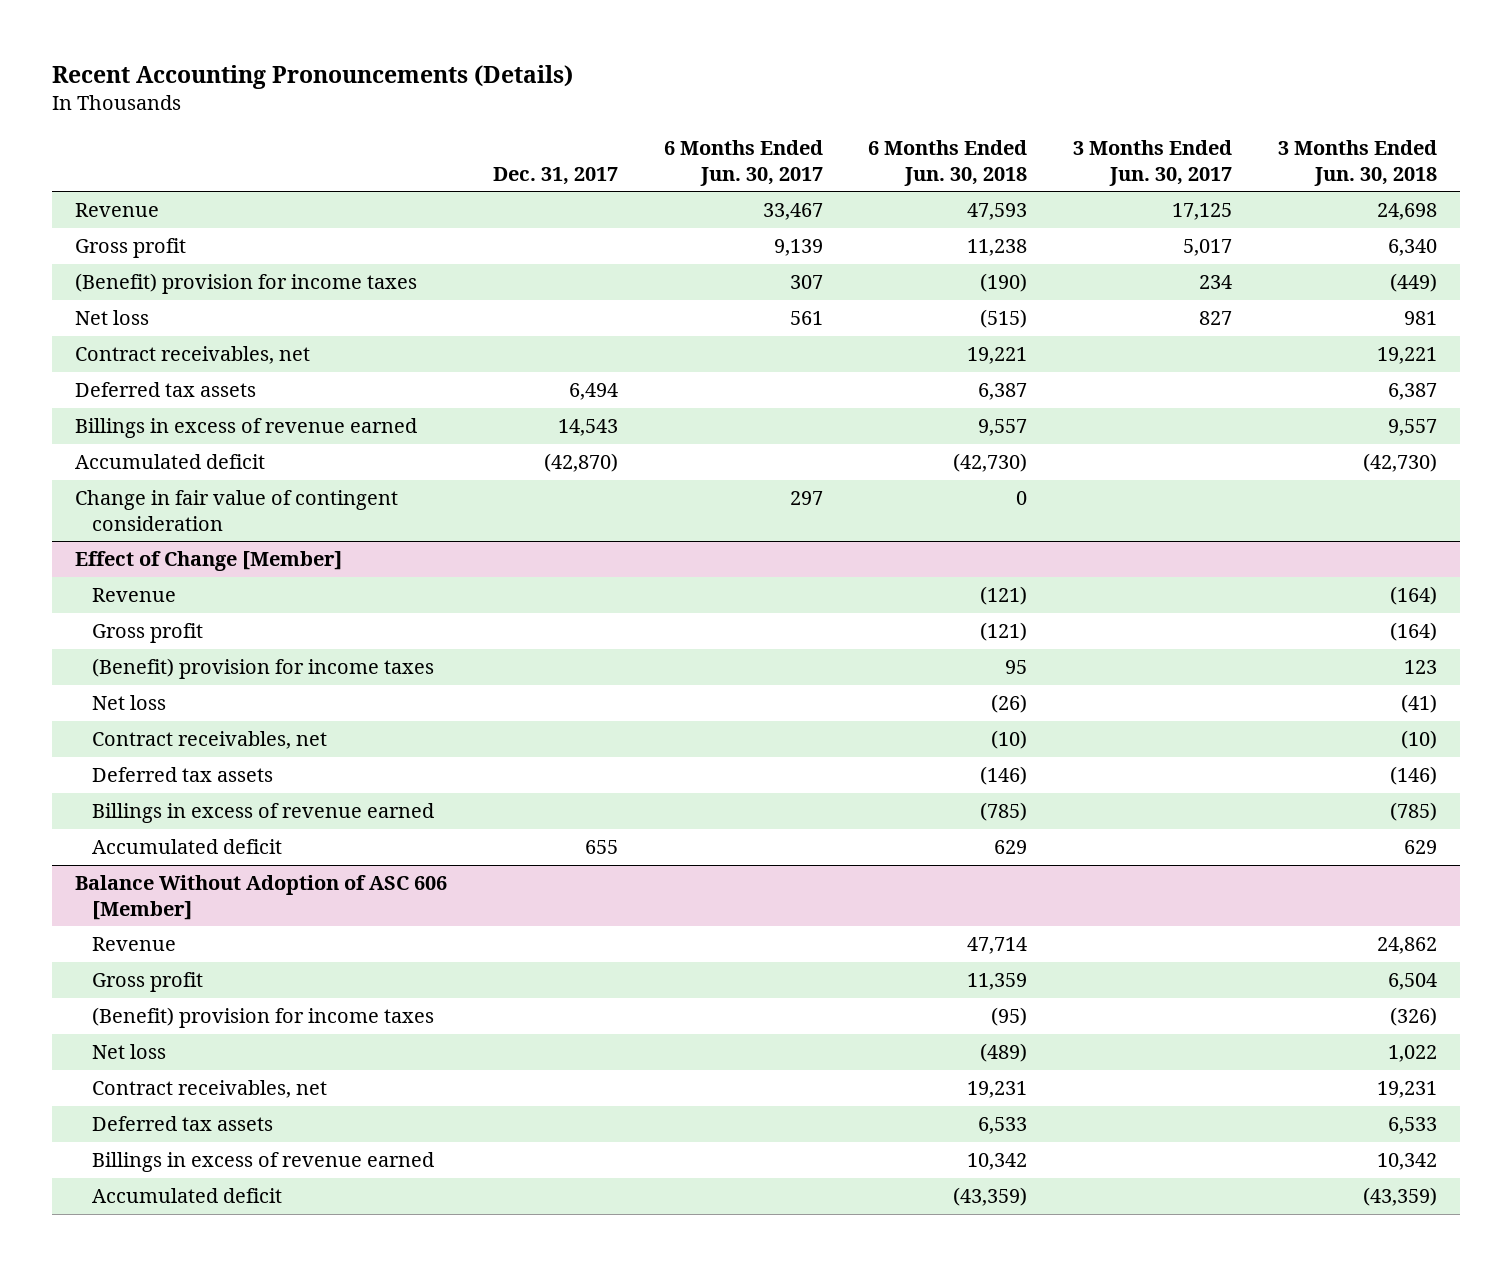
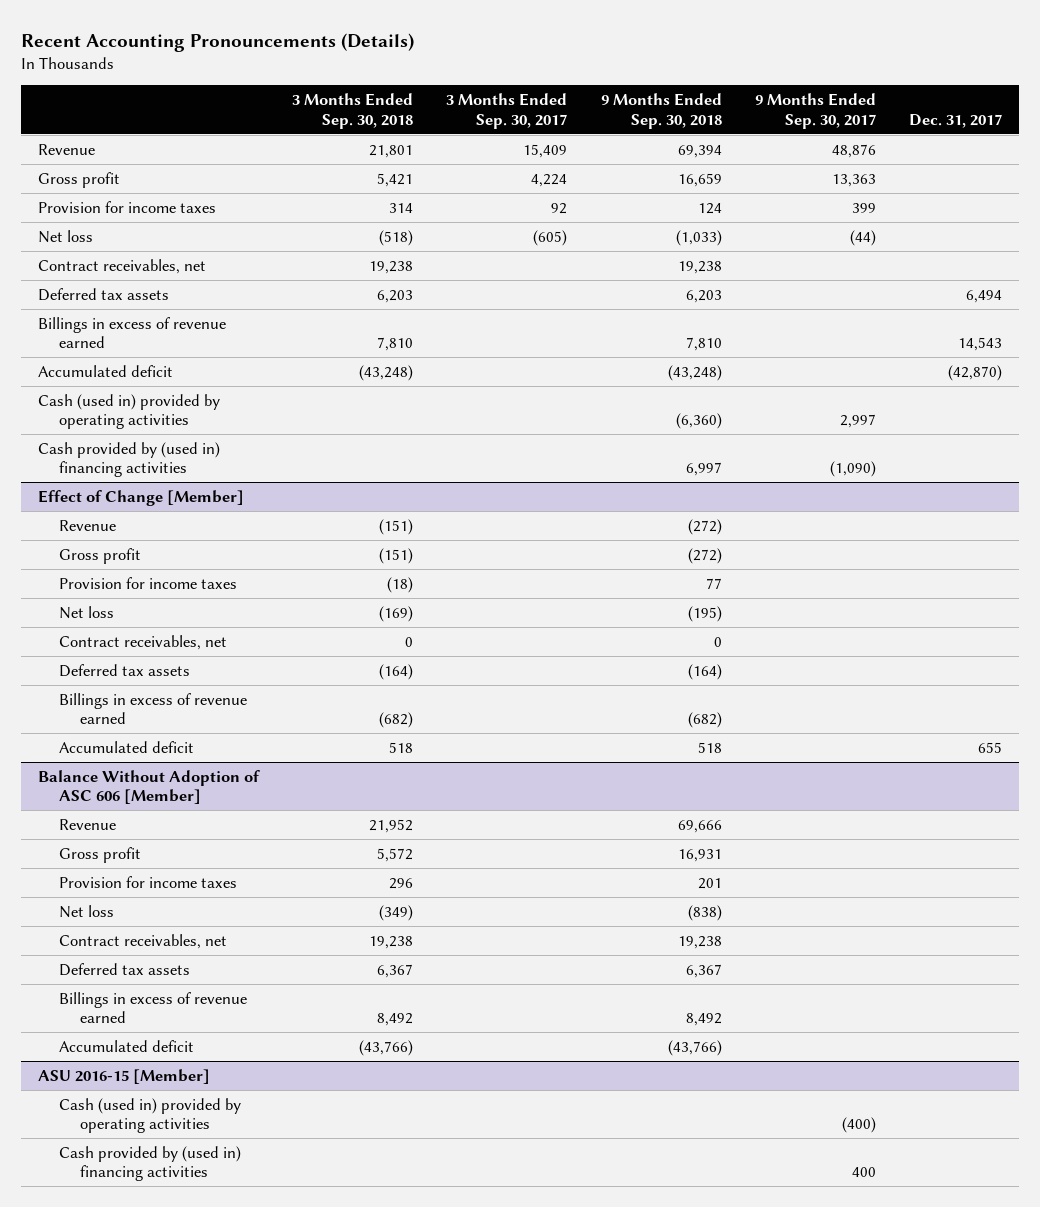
- | Dec. 31, 2017 | 6 Months Ended Jun. 30, 2017 | 6 Months Ended Jun. 30, 2018 | 3 Months Ended Jun. 30, 2017 | 3 Months Ended Jun. 30, 2018
+ | 3 Months Ended Sep. 30, 2018 | 3 Months Ended Sep. 30, 2017 | 9 Months Ended Sep. 30, 2018 | 9 Months Ended Sep. 30, 2017 | Dec. 31, 2017
- (Benefit) provision for income taxes | | 307 | (190) | 234 | (449)
+ Provision for income taxes | 314 | 92 | 124 | 399 |
- Change in fair value of contingent consideration | | 297 | 0 | |
+ Cash (used in) provided by operating activities | | | (6,360) | 2,997 |
+ Cash provided by (used in) financing activities | | | 6,997 | (1,090) |
@ Effect of Change [Member]
- (Benefit) provision for income taxes | | | 95 | | 123
+ Provision for income taxes | (18) | | 77 | |
@ Balance Without Adoption of ASC 606 [Member]
- (Benefit) provision for income taxes | | | (95) | | (326)
+ Provision for income taxes | 296 | | 201 | |
+ ASU 2016-15 [Member]
+ Cash (used in) provided by operating activities | | | | (400) |
+ Cash provided by (used in) financing activities | | | | 400 |

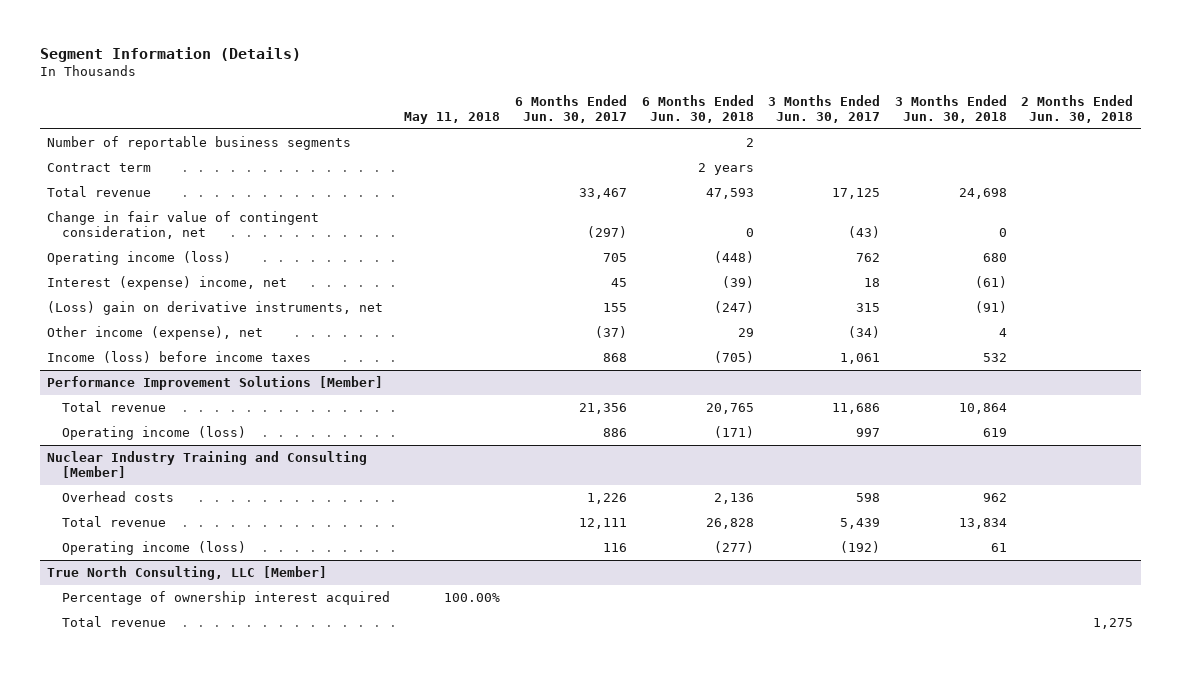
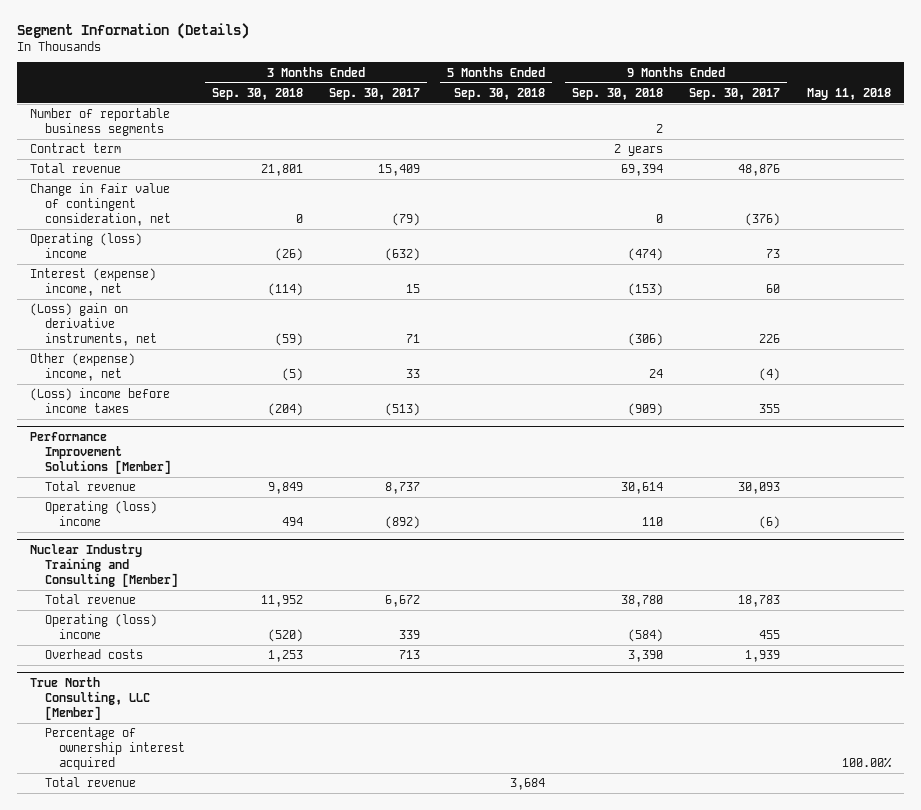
- | May 11, 2018 | 6 Months Ended Jun. 30, 2017 | 6 Months Ended Jun. 30, 2018 | 3 Months Ended Jun. 30, 2017 | 3 Months Ended Jun. 30, 2018 | 2 Months Ended Jun. 30, 2018
+ | 3 Months Ended Sep. 30, 2018 | 3 Months Ended Sep. 30, 2017 | 5 Months Ended Sep. 30, 2018 | 9 Months Ended Sep. 30, 2018 | 9 Months Ended Sep. 30, 2017 | May 11, 2018
- Operating income (loss) | | 705 | (448) | 762 | 680 |
+ Operating (loss) income | (26) | (632) | | (474) | 73 |
- Other income (expense), net | | (37) | 29 | (34) | 4 |
- Income (loss) before income taxes | | 868 | (705) | 1,061 | 532 |
+ Other (expense) income, net | (5) | 33 | | 24 | (4) |
+ (Loss) income before income taxes | (204) | (513) | | (909) | 355 |
@ Performance Improvement Solutions [Member]
- Operating income (loss) | | 886 | (171) | 997 | 619 |
+ Operating (loss) income | 494 | (892) | | 110 | (6) |
@ Nuclear Industry Training and Consulting [Member]
- Operating income (loss) | | 116 | (277) | (192) | 61 |
+ Operating (loss) income | (520) | 339 | | (584) | 455 |
moved down: Overhead costs | 1,253 | 713 | | 3,390 | 1,939 |

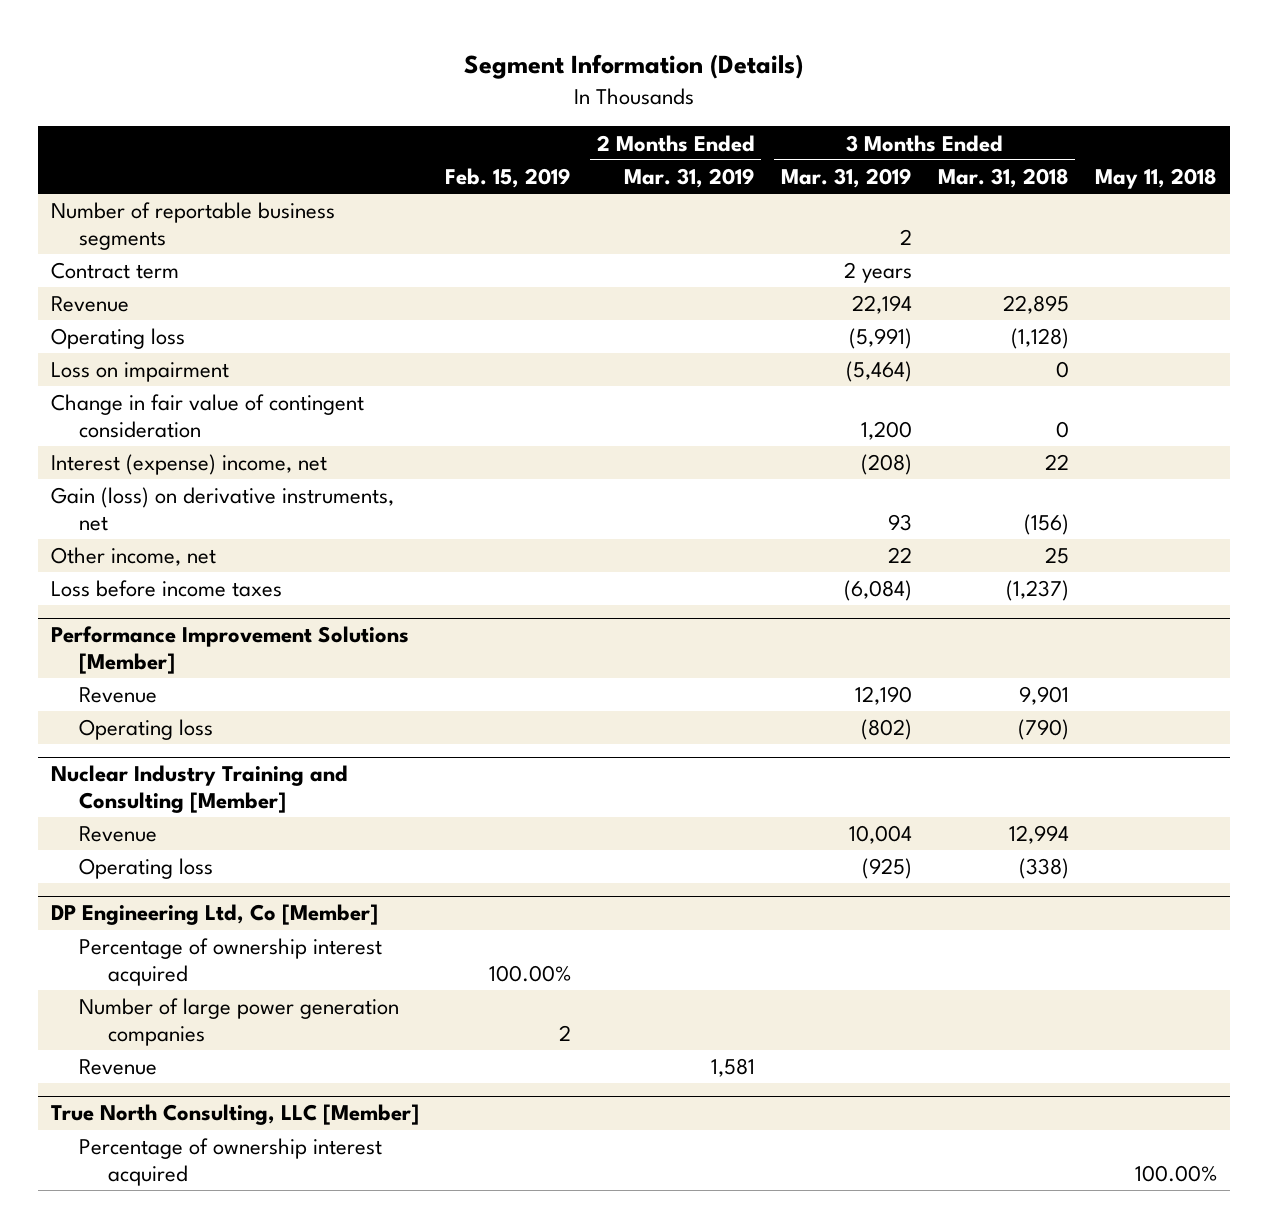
- | 3 Months Ended Sep. 30, 2018 | 3 Months Ended Sep. 30, 2017 | 5 Months Ended Sep. 30, 2018 | 9 Months Ended Sep. 30, 2018 | 9 Months Ended Sep. 30, 2017 | May 11, 2018
+ | Feb. 15, 2019 | 2 Months Ended Mar. 31, 2019 | 3 Months Ended Mar. 31, 2019 | 3 Months Ended Mar. 31, 2018 | May 11, 2018
- Total revenue | 21,801 | 15,409 | | 69,394 | 48,876 |
- Change in fair value of contingent consideration, net | 0 | (79) | | 0 | (376) |
- Operating (loss) income | (26) | (632) | | (474) | 73 |
+ Revenue | | | 22,194 | 22,895 |
+ Operating loss | | | (5,991) | (1,128) |
+ Loss on impairment | | | (5,464) | 0 |
+ Change in fair value of contingent consideration | | | 1,200 | 0 |
- (Loss) gain on derivative instruments, net | (59) | 71 | | (306) | 226 |
- Other (expense) income, net | (5) | 33 | | 24 | (4) |
- (Loss) income before income taxes | (204) | (513) | | (909) | 355 |
+ Gain (loss) on derivative instruments, net | | | 93 | (156) |
+ Other income, net | | | 22 | 25 |
+ Loss before income taxes | | | (6,084) | (1,237) |
@ Performance Improvement Solutions [Member]
- Total revenue | 9,849 | 8,737 | | 30,614 | 30,093 |
- Operating (loss) income | 494 | (892) | | 110 | (6) |
+ Revenue | | | 12,190 | 9,901 |
+ Operating loss | | | (802) | (790) |
@ Nuclear Industry Training and Consulting [Member]
- Total revenue | 11,952 | 6,672 | | 38,780 | 18,783 |
- Operating (loss) income | (520) | 339 | | (584) | 455 |
- Overhead costs | 1,253 | 713 | | 3,390 | 1,939 |
+ Revenue | | | 10,004 | 12,994 |
+ Operating loss | | | (925) | (338) |
+ DP Engineering Ltd, Co [Member]
+ Percentage of ownership interest acquired | 100.00% | | | |
+ Number of large power generation companies | 2 | | | |
+ Revenue | | 1,581 | | |
@ True North Consulting, LLC [Member]
- Total revenue | | | 3,684 | | |

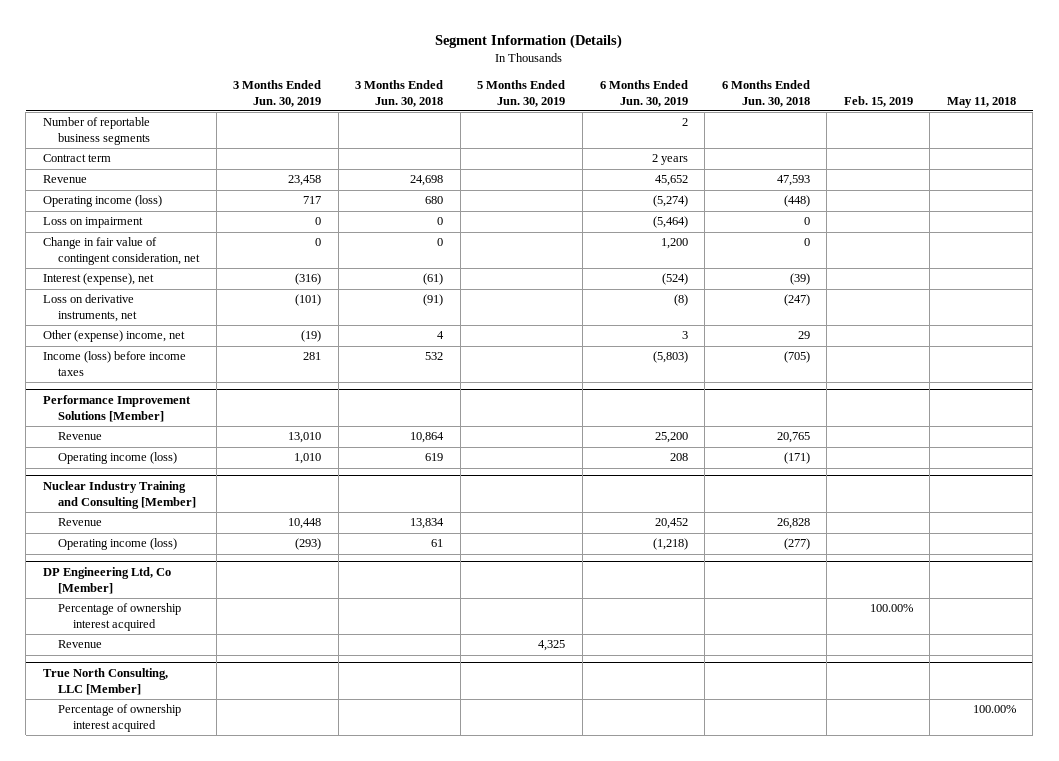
- | Feb. 15, 2019 | 2 Months Ended Mar. 31, 2019 | 3 Months Ended Mar. 31, 2019 | 3 Months Ended Mar. 31, 2018 | May 11, 2018
+ | 3 Months Ended Jun. 30, 2019 | 3 Months Ended Jun. 30, 2018 | 5 Months Ended Jun. 30, 2019 | 6 Months Ended Jun. 30, 2019 | 6 Months Ended Jun. 30, 2018 | Feb. 15, 2019 | May 11, 2018
- Operating loss | | | (5,991) | (1,128) |
+ Operating income (loss) | 717 | 680 | | (5,274) | (448) | |
- Change in fair value of contingent consideration | | | 1,200 | 0 |
- Interest (expense) income, net | | | (208) | 22 |
- Gain (loss) on derivative instruments, net | | | 93 | (156) |
- Other income, net | | | 22 | 25 |
- Loss before income taxes | | | (6,084) | (1,237) |
+ Change in fair value of contingent consideration, net | 0 | 0 | | 1,200 | 0 | |
+ Interest (expense), net | (316) | (61) | | (524) | (39) | |
+ Loss on derivative instruments, net | (101) | (91) | | (8) | (247) | |
+ Other (expense) income, net | (19) | 4 | | 3 | 29 | |
+ Income (loss) before income taxes | 281 | 532 | | (5,803) | (705) | |
@ Performance Improvement Solutions [Member]
- Operating loss | | | (802) | (790) |
+ Operating income (loss) | 1,010 | 619 | | 208 | (171) | |
@ Nuclear Industry Training and Consulting [Member]
- Operating loss | | | (925) | (338) |
+ Operating income (loss) | (293) | 61 | | (1,218) | (277) | |
@ DP Engineering Ltd, Co [Member]
- Number of large power generation companies | 2 | | | |

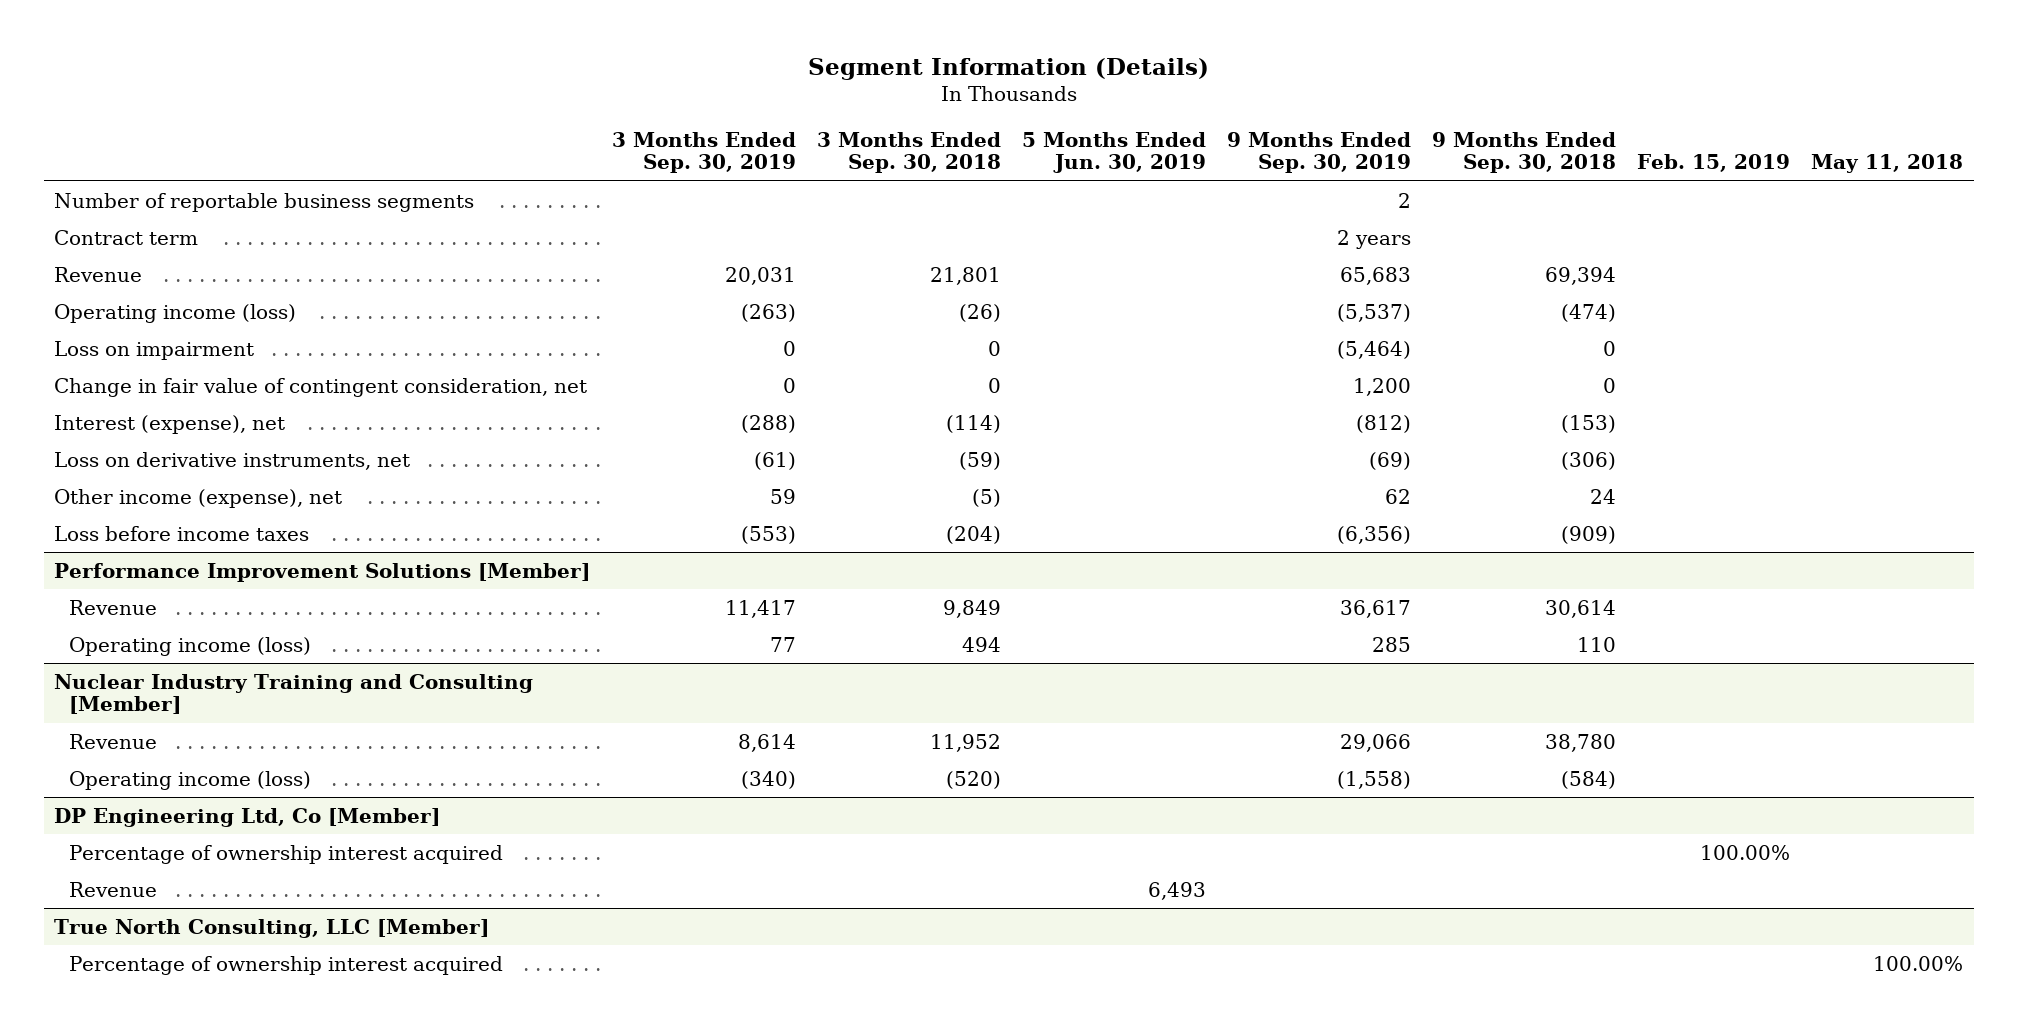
- | 3 Months Ended Jun. 30, 2019 | 3 Months Ended Jun. 30, 2018 | 5 Months Ended Jun. 30, 2019 | 6 Months Ended Jun. 30, 2019 | 6 Months Ended Jun. 30, 2018 | Feb. 15, 2019 | May 11, 2018
+ | 3 Months Ended Sep. 30, 2019 | 3 Months Ended Sep. 30, 2018 | 5 Months Ended Jun. 30, 2019 | 9 Months Ended Sep. 30, 2019 | 9 Months Ended Sep. 30, 2018 | Feb. 15, 2019 | May 11, 2018
- Other (expense) income, net | (19) | 4 | | 3 | 29 | |
- Income (loss) before income taxes | 281 | 532 | | (5,803) | (705) | |
+ Other income (expense), net | 59 | (5) | | 62 | 24 | |
+ Loss before income taxes | (553) | (204) | | (6,356) | (909) | |
@ DP Engineering Ltd, Co [Member]
- Revenue | | | 4,325 | | | |
+ Revenue | | | 6,493 | | | |

